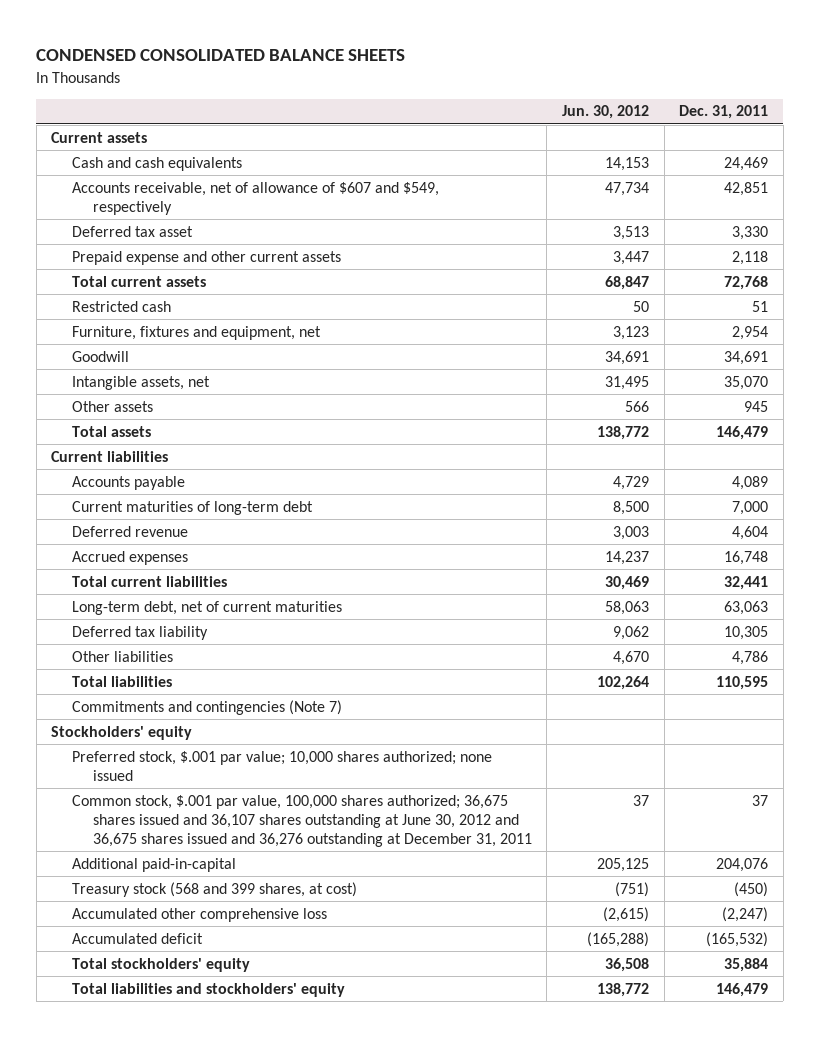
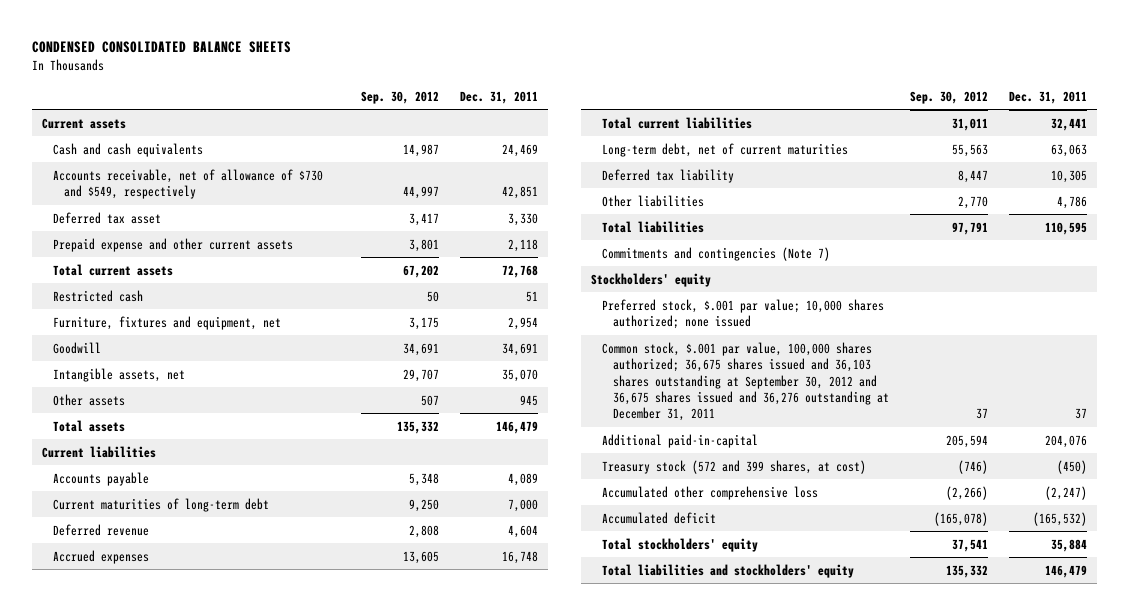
- | Jun. 30, 2012 | Dec. 31, 2011
+ | Sep. 30, 2012 | Dec. 31, 2011
- Accounts receivable, net of allowance of $607 and $549, respectively | 47,734 | 42,851
+ Accounts receivable, net of allowance of $730 and $549, respectively | 44,997 | 42,851
- Common stock, $.001 par value, 100,000 shares authorized; 36,675 shares issued and 36,107 shares outstanding at June 30, 2012 and 36,675 shares issued and 36,276 outstanding at December 31, 2011 | 37 | 37
+ Common stock, $.001 par value, 100,000 shares authorized; 36,675 shares issued and 36,103 shares outstanding at September 30, 2012 and 36,675 shares issued and 36,276 outstanding at December 31, 2011 | 37 | 37
- Treasury stock (568 and 399 shares, at cost) | (751) | (450)
+ Treasury stock (572 and 399 shares, at cost) | (746) | (450)

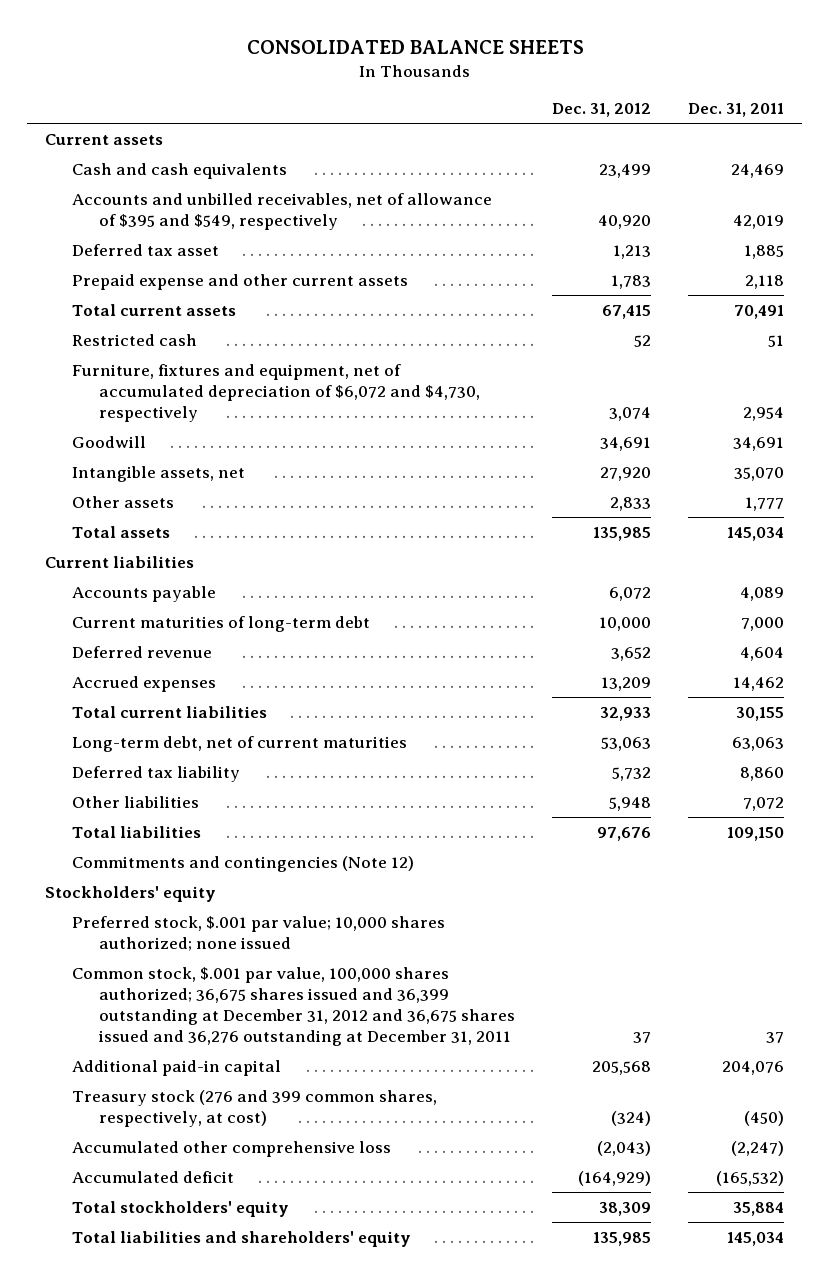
- CONDENSED CONSOLIDATED BALANCE SHEETS
+ CONSOLIDATED BALANCE SHEETS
- | Sep. 30, 2012 | Dec. 31, 2011
+ | Dec. 31, 2012 | Dec. 31, 2011
- Accounts receivable, net of allowance of $730 and $549, respectively | 44,997 | 42,851
- Deferred tax asset | 3,417 | 3,330
+ Accounts and unbilled receivables, net of allowance of $395 and $549, respectively | 40,920 | 42,019
+ Deferred tax asset | 1,213 | 1,885
- Total current assets | 67,202 | 72,768
+ Total current assets | 67,415 | 70,491
- Furniture, fixtures and equipment, net | 3,175 | 2,954
+ Furniture, fixtures and equipment, net of accumulated depreciation of $6,072 and $4,730, respectively | 3,074 | 2,954
- Other assets | 507 | 945
- Total assets | 135,332 | 146,479
+ Other assets | 2,833 | 1,777
+ Total assets | 135,985 | 145,034
- Accrued expenses | 13,605 | 16,748
- Total current liabilities | 31,011 | 32,441
+ Accrued expenses | 13,209 | 14,462
+ Total current liabilities | 32,933 | 30,155
- Deferred tax liability | 8,447 | 10,305
- Other liabilities | 2,770 | 4,786
- Total liabilities | 97,791 | 110,595
- Commitments and contingencies (Note 7)
+ Deferred tax liability | 5,732 | 8,860
+ Other liabilities | 5,948 | 7,072
+ Total liabilities | 97,676 | 109,150
+ Commitments and contingencies (Note 12)
- Common stock, $.001 par value, 100,000 shares authorized; 36,675 shares issued and 36,103 shares outstanding at September 30, 2012 and 36,675 shares issued and 36,276 outstanding at December 31, 2011 | 37 | 37
- Additional paid-in-capital | 205,594 | 204,076
- Treasury stock (572 and 399 shares, at cost) | (746) | (450)
+ Common stock, $.001 par value, 100,000 shares authorized; 36,675 shares issued and 36,399 outstanding at December 31, 2012 and 36,675 shares issued and 36,276 outstanding at December 31, 2011 | 37 | 37
+ Additional paid-in capital | 205,568 | 204,076
+ Treasury stock (276 and 399 common shares, respectively, at cost) | (324) | (450)
- Total liabilities and stockholders' equity | 135,332 | 146,479
+ Total liabilities and shareholders' equity | 135,985 | 145,034

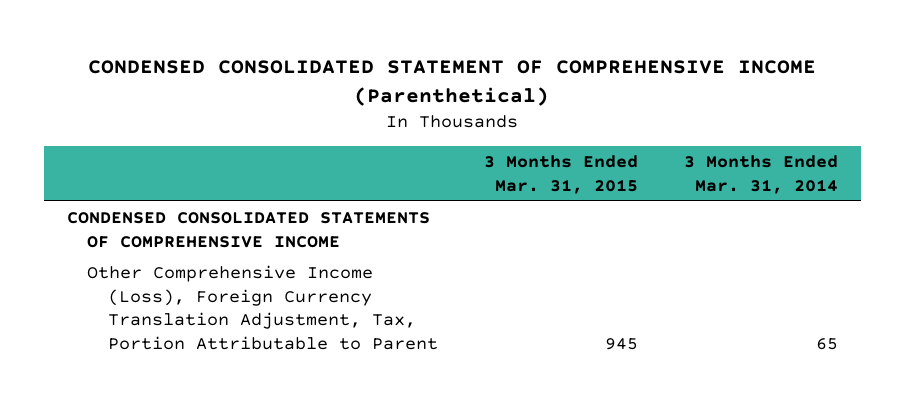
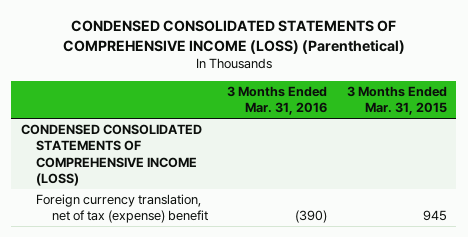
- CONDENSED CONSOLIDATED STATEMENT OF COMPREHENSIVE INCOME (Parenthetical)
+ CONDENSED CONSOLIDATED STATEMENTS OF COMPREHENSIVE INCOME (LOSS) (Parenthetical)
- | 3 Months Ended Mar. 31, 2015 | 3 Months Ended Mar. 31, 2014
+ | 3 Months Ended Mar. 31, 2016 | 3 Months Ended Mar. 31, 2015
- CONDENSED CONSOLIDATED STATEMENTS OF COMPREHENSIVE INCOME
- Other Comprehensive Income (Loss), Foreign Currency Translation Adjustment, Tax, Portion Attributable to Parent | 945 | 65
+ CONDENSED CONSOLIDATED STATEMENTS OF COMPREHENSIVE INCOME (LOSS)
+ Foreign currency translation, net of tax (expense) benefit | (390) | 945

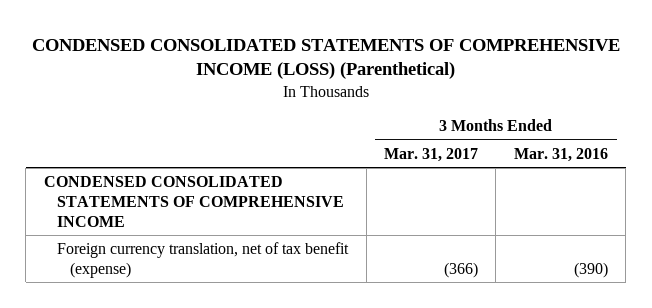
- | 3 Months Ended Mar. 31, 2016 | 3 Months Ended Mar. 31, 2015
+ | 3 Months Ended Mar. 31, 2017 | 3 Months Ended Mar. 31, 2016
- CONDENSED CONSOLIDATED STATEMENTS OF COMPREHENSIVE INCOME (LOSS)
- Foreign currency translation, net of tax (expense) benefit | (390) | 945
+ CONDENSED CONSOLIDATED STATEMENTS OF COMPREHENSIVE INCOME
+ Foreign currency translation, net of tax benefit (expense) | (366) | (390)

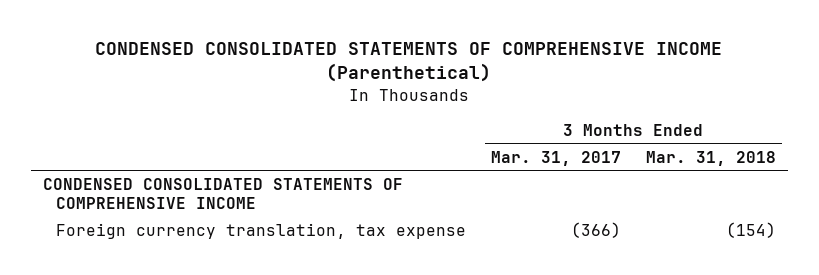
- CONDENSED CONSOLIDATED STATEMENTS OF COMPREHENSIVE INCOME (LOSS) (Parenthetical)
+ CONDENSED CONSOLIDATED STATEMENTS OF COMPREHENSIVE INCOME (Parenthetical)
- | 3 Months Ended Mar. 31, 2017 | 3 Months Ended Mar. 31, 2016
+ | 3 Months Ended Mar. 31, 2017 | 3 Months Ended Mar. 31, 2018
- Foreign currency translation, net of tax benefit (expense) | (366) | (390)
+ Foreign currency translation, tax expense | (366) | (154)

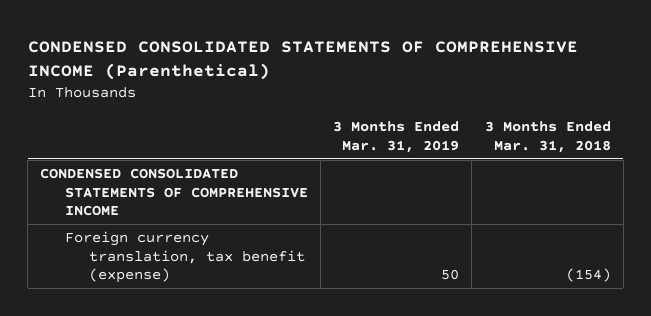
- | 3 Months Ended Mar. 31, 2017 | 3 Months Ended Mar. 31, 2018
+ | 3 Months Ended Mar. 31, 2019 | 3 Months Ended Mar. 31, 2018
- Foreign currency translation, tax expense | (366) | (154)
+ Foreign currency translation, tax benefit (expense) | 50 | (154)

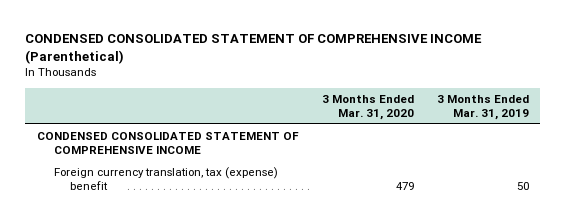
- CONDENSED CONSOLIDATED STATEMENTS OF COMPREHENSIVE INCOME (Parenthetical)
+ CONDENSED CONSOLIDATED STATEMENT OF COMPREHENSIVE INCOME (Parenthetical)
- | 3 Months Ended Mar. 31, 2019 | 3 Months Ended Mar. 31, 2018
+ | 3 Months Ended Mar. 31, 2020 | 3 Months Ended Mar. 31, 2019
- CONDENSED CONSOLIDATED STATEMENTS OF COMPREHENSIVE INCOME
- Foreign currency translation, tax benefit (expense) | 50 | (154)
+ CONDENSED CONSOLIDATED STATEMENT OF COMPREHENSIVE INCOME
+ Foreign currency translation, tax (expense) benefit | 479 | 50

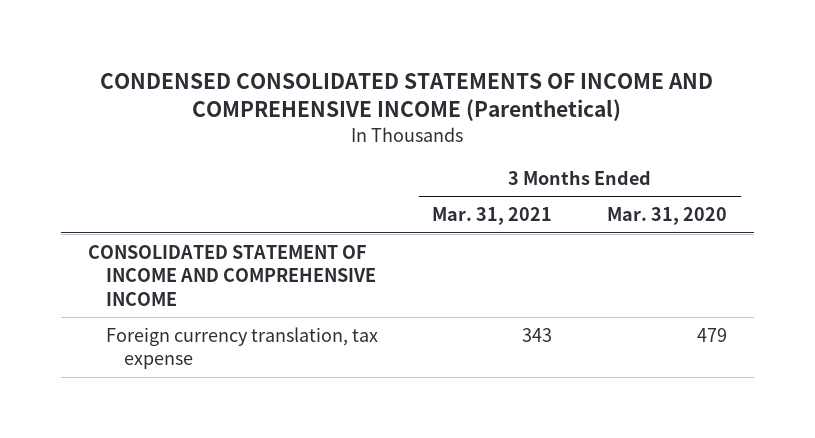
- CONDENSED CONSOLIDATED STATEMENT OF COMPREHENSIVE INCOME (Parenthetical)
+ CONDENSED CONSOLIDATED STATEMENTS OF INCOME AND COMPREHENSIVE INCOME (Parenthetical)
- | 3 Months Ended Mar. 31, 2020 | 3 Months Ended Mar. 31, 2019
+ | 3 Months Ended Mar. 31, 2021 | 3 Months Ended Mar. 31, 2020
- CONDENSED CONSOLIDATED STATEMENT OF COMPREHENSIVE INCOME
- Foreign currency translation, tax (expense) benefit | 479 | 50
+ CONSOLIDATED STATEMENT OF INCOME AND COMPREHENSIVE INCOME
+ Foreign currency translation, tax expense | 343 | 479

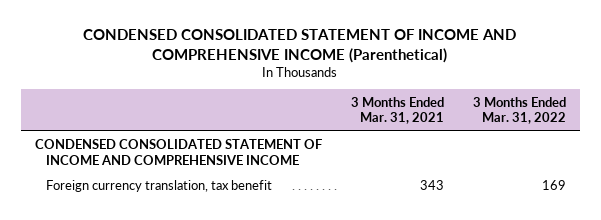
- CONDENSED CONSOLIDATED STATEMENTS OF INCOME AND COMPREHENSIVE INCOME (Parenthetical)
+ CONDENSED CONSOLIDATED STATEMENT OF INCOME AND COMPREHENSIVE INCOME (Parenthetical)
- | 3 Months Ended Mar. 31, 2021 | 3 Months Ended Mar. 31, 2020
+ | 3 Months Ended Mar. 31, 2021 | 3 Months Ended Mar. 31, 2022
- CONSOLIDATED STATEMENT OF INCOME AND COMPREHENSIVE INCOME
- Foreign currency translation, tax expense | 343 | 479
+ CONDENSED CONSOLIDATED STATEMENT OF INCOME AND COMPREHENSIVE INCOME
+ Foreign currency translation, tax benefit | 343 | 169

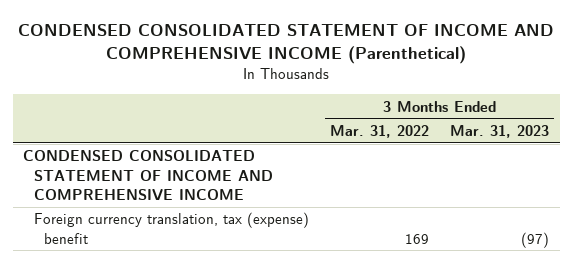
- | 3 Months Ended Mar. 31, 2021 | 3 Months Ended Mar. 31, 2022
+ | 3 Months Ended Mar. 31, 2022 | 3 Months Ended Mar. 31, 2023
- Foreign currency translation, tax benefit | 343 | 169
+ Foreign currency translation, tax (expense) benefit | 169 | (97)

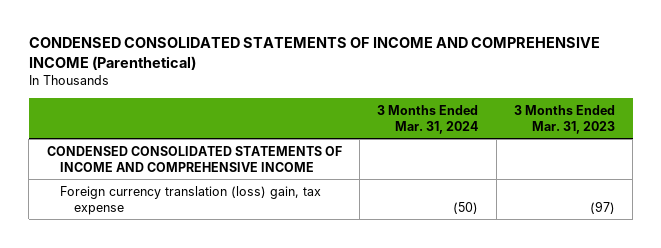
- CONDENSED CONSOLIDATED STATEMENT OF INCOME AND COMPREHENSIVE INCOME (Parenthetical)
+ CONDENSED CONSOLIDATED STATEMENTS OF INCOME AND COMPREHENSIVE INCOME (Parenthetical)
- | 3 Months Ended Mar. 31, 2022 | 3 Months Ended Mar. 31, 2023
+ | 3 Months Ended Mar. 31, 2024 | 3 Months Ended Mar. 31, 2023
- CONDENSED CONSOLIDATED STATEMENT OF INCOME AND COMPREHENSIVE INCOME
- Foreign currency translation, tax (expense) benefit | 169 | (97)
+ CONDENSED CONSOLIDATED STATEMENTS OF INCOME AND COMPREHENSIVE INCOME
+ Foreign currency translation (loss) gain, tax expense | (50) | (97)

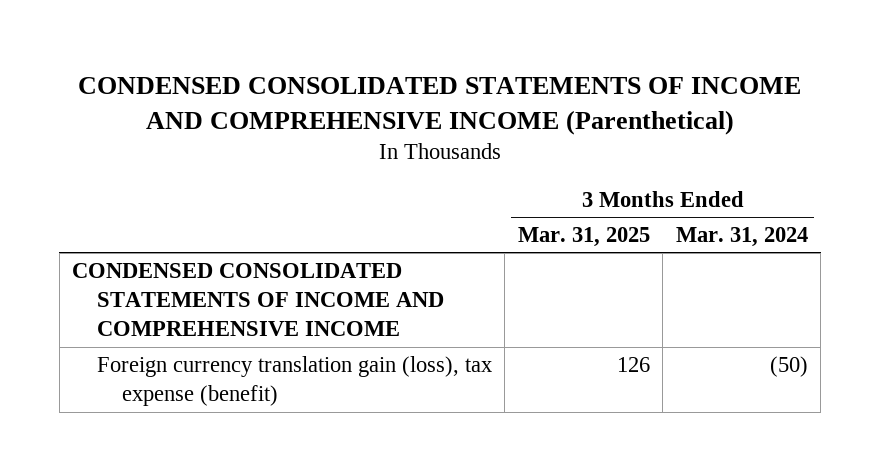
- | 3 Months Ended Mar. 31, 2024 | 3 Months Ended Mar. 31, 2023
+ | 3 Months Ended Mar. 31, 2025 | 3 Months Ended Mar. 31, 2024
- Foreign currency translation (loss) gain, tax expense | (50) | (97)
+ Foreign currency translation gain (loss), tax expense (benefit) | 126 | (50)

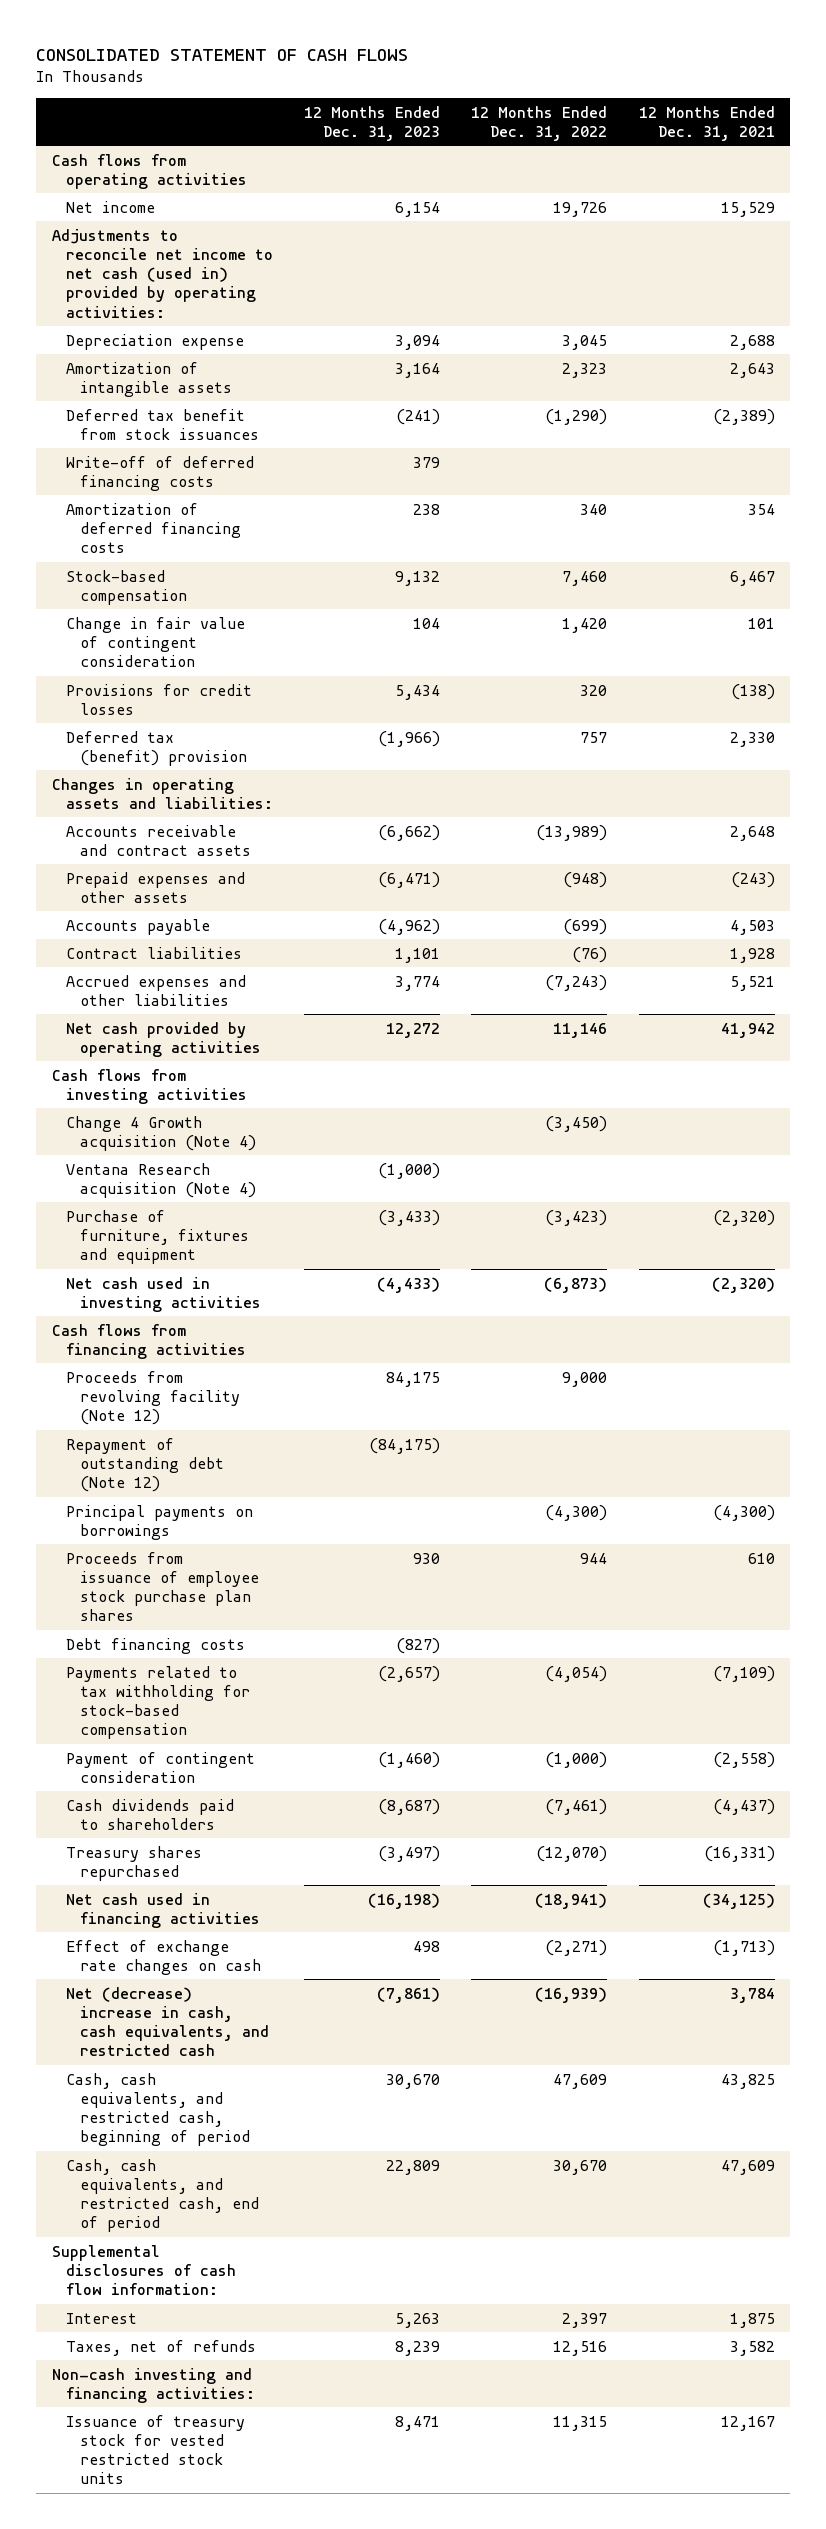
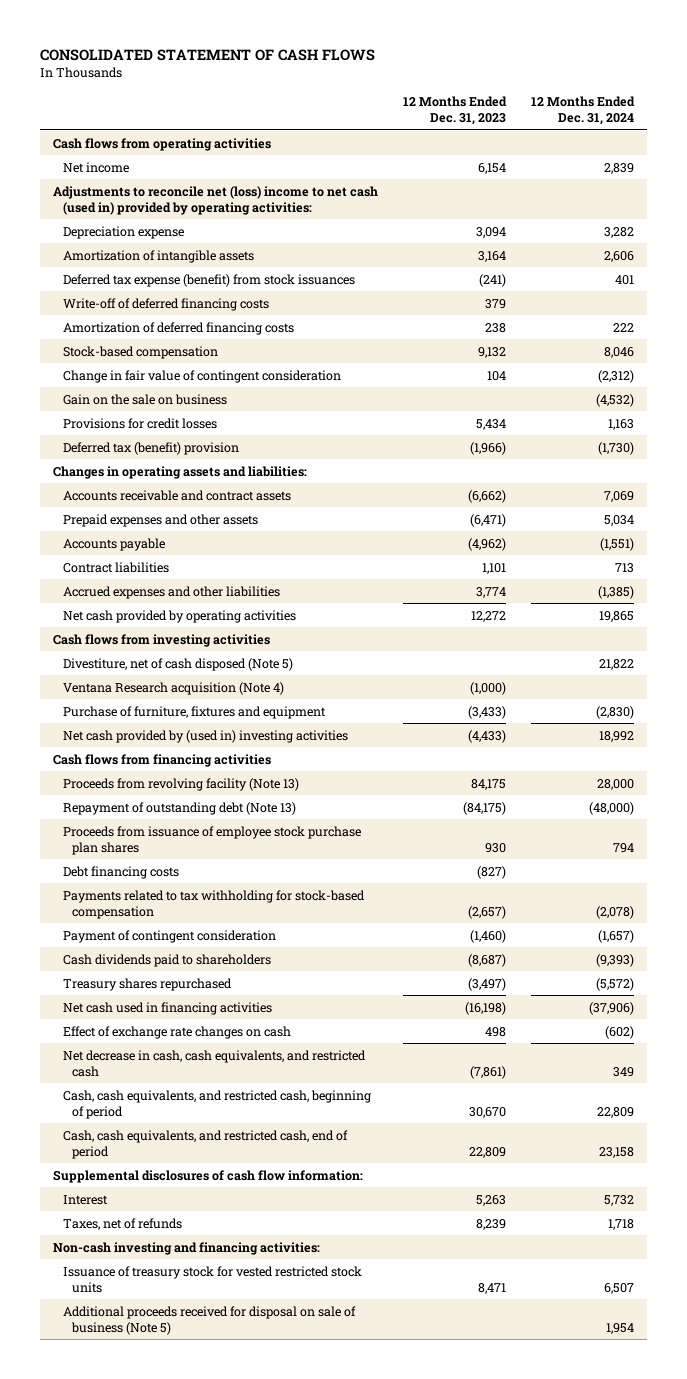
- | 12 Months Ended Dec. 31, 2023 | 12 Months Ended Dec. 31, 2022 | 12 Months Ended Dec. 31, 2021
+ | 12 Months Ended Dec. 31, 2023 | 12 Months Ended Dec. 31, 2024
- Adjustments to reconcile net income to net cash (used in) provided by operating activities:
+ Adjustments to reconcile net (loss) income to net cash (used in) provided by operating activities:
- Deferred tax benefit from stock issuances | (241) | (1,290) | (2,389)
+ Deferred tax expense (benefit) from stock issuances | (241) | 401
+ Gain on the sale on business | | (4,532)
- Change 4 Growth acquisition (Note 4) | | (3,450) |
+ Divestiture, net of cash disposed (Note 5) | | 21,822
- Net cash used in investing activities | (4,433) | (6,873) | (2,320)
+ Net cash provided by (used in) investing activities | (4,433) | 18,992
- Proceeds from revolving facility (Note 12) | 84,175 | 9,000 |
- Repayment of outstanding debt (Note 12) | (84,175) | |
- Principal payments on borrowings | | (4,300) | (4,300)
+ Proceeds from revolving facility (Note 13) | 84,175 | 28,000
+ Repayment of outstanding debt (Note 13) | (84,175) | (48,000)
- Net (decrease) increase in cash, cash equivalents, and restricted cash | (7,861) | (16,939) | 3,784
+ Net decrease in cash, cash equivalents, and restricted cash | (7,861) | 349
+ Additional proceeds received for disposal on sale of business (Note 5) | | 1,954

